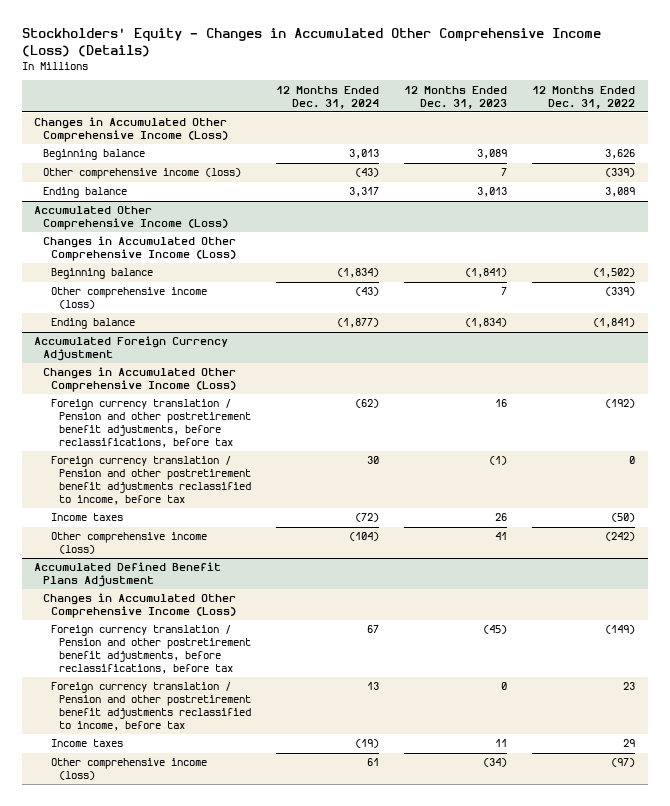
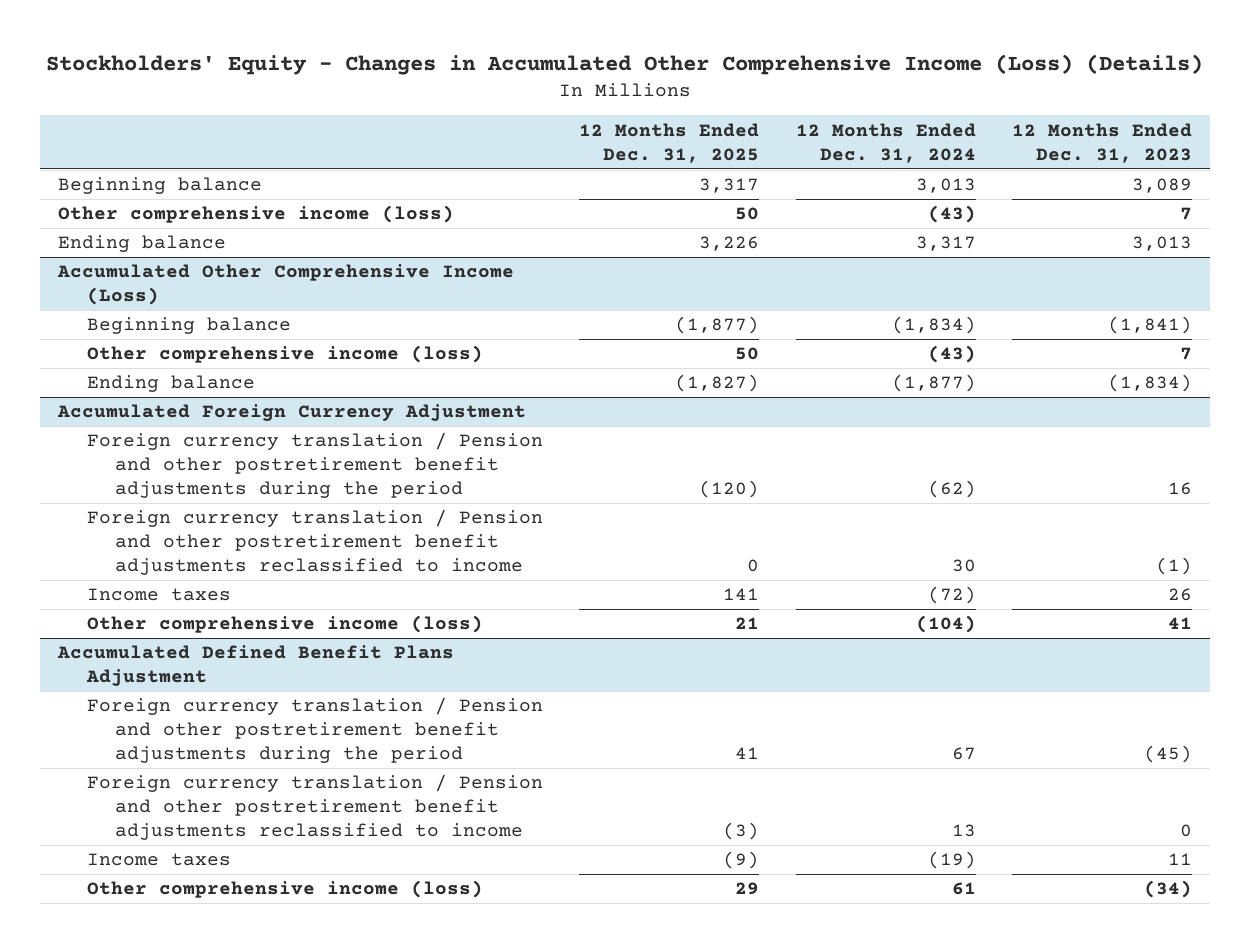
- | 12 Months Ended Dec. 31, 2024 | 12 Months Ended Dec. 31, 2023 | 12 Months Ended Dec. 31, 2022
+ | 12 Months Ended Dec. 31, 2025 | 12 Months Ended Dec. 31, 2024 | 12 Months Ended Dec. 31, 2023
- Changes in Accumulated Other Comprehensive Income (Loss)
@ Accumulated Other Comprehensive Income (Loss)
- Changes in Accumulated Other Comprehensive Income (Loss)
@ Accumulated Foreign Currency Adjustment
- Changes in Accumulated Other Comprehensive Income (Loss)
- Foreign currency translation / Pension and other postretirement benefit adjustments, before reclassifications, before tax | (62) | 16 | (192)
- Foreign currency translation / Pension and other postretirement benefit adjustments reclassified to income, before tax | 30 | (1) | 0
+ Foreign currency translation / Pension and other postretirement benefit adjustments during the period | (120) | (62) | 16
+ Foreign currency translation / Pension and other postretirement benefit adjustments reclassified to income | 0 | 30 | (1)
@ Accumulated Defined Benefit Plans Adjustment
- Changes in Accumulated Other Comprehensive Income (Loss)
- Foreign currency translation / Pension and other postretirement benefit adjustments, before reclassifications, before tax | 67 | (45) | (149)
- Foreign currency translation / Pension and other postretirement benefit adjustments reclassified to income, before tax | 13 | 0 | 23
+ Foreign currency translation / Pension and other postretirement benefit adjustments during the period | 41 | 67 | (45)
+ Foreign currency translation / Pension and other postretirement benefit adjustments reclassified to income | (3) | 13 | 0

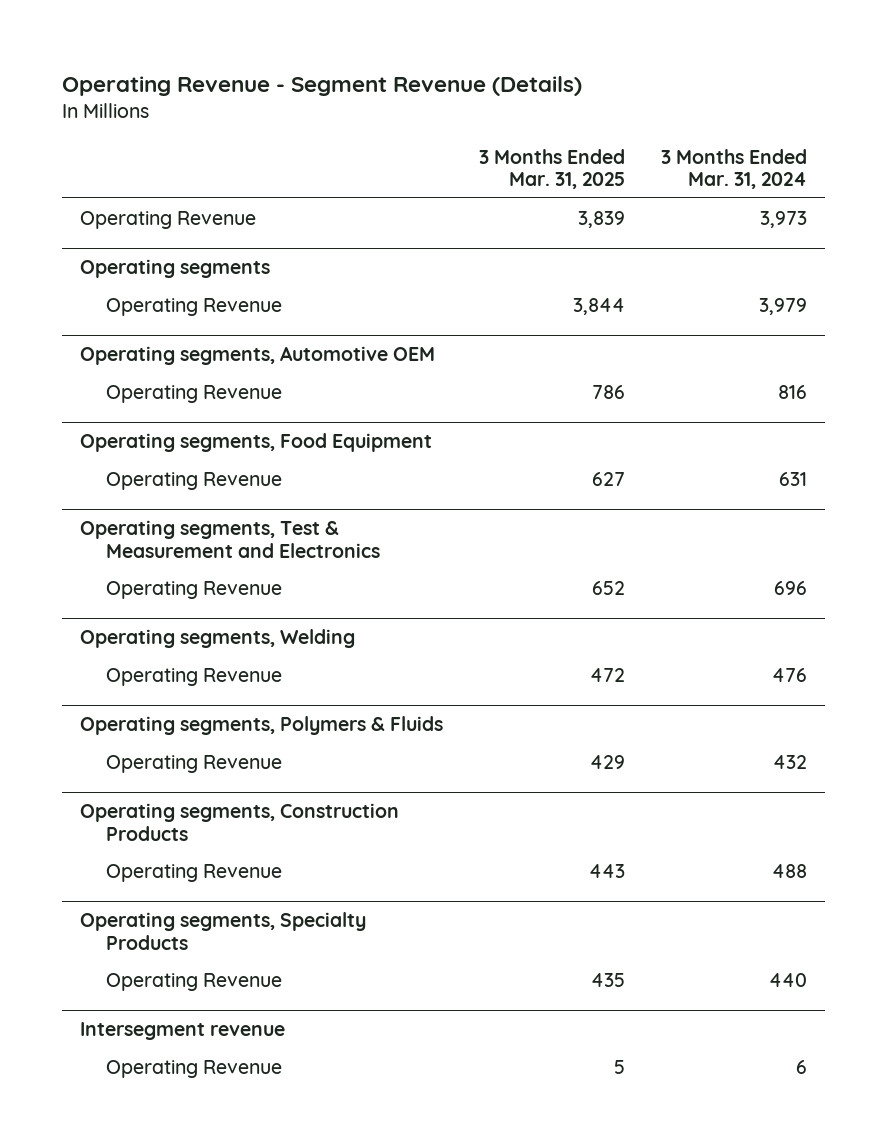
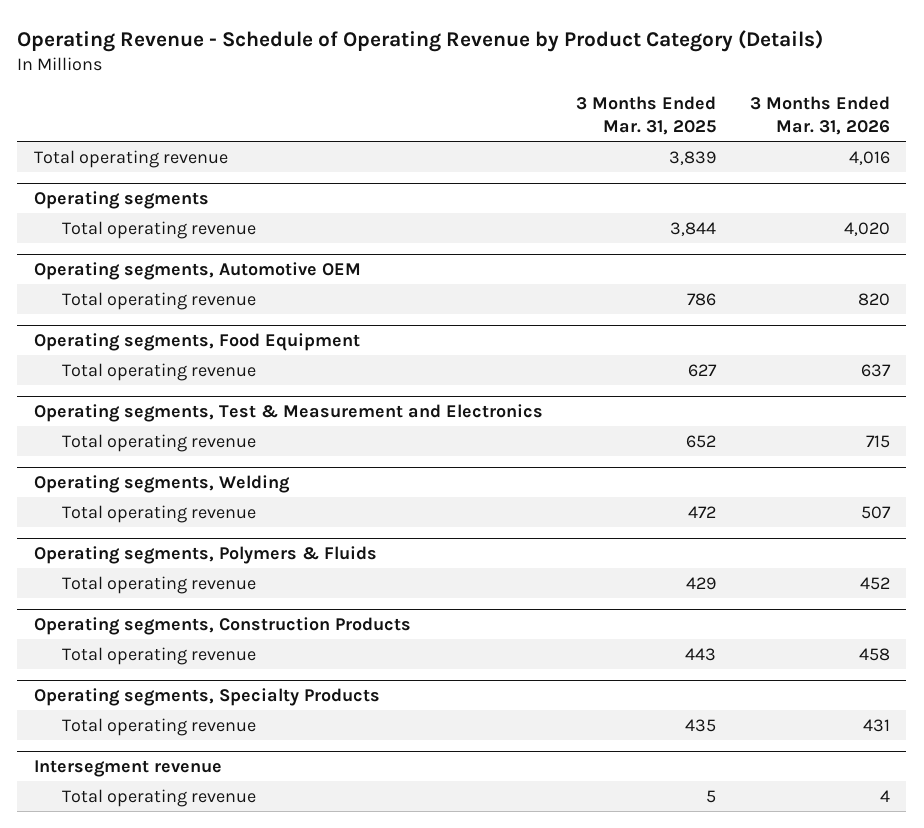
- Operating Revenue - Segment Revenue (Details)
+ Operating Revenue - Schedule of Operating Revenue by Product Category (Details)
- | 3 Months Ended Mar. 31, 2025 | 3 Months Ended Mar. 31, 2024
+ | 3 Months Ended Mar. 31, 2025 | 3 Months Ended Mar. 31, 2026
- Operating Revenue | 3,839 | 3,973
+ Total operating revenue | 3,839 | 4,016
@ Operating segments
- Operating Revenue | 3,844 | 3,979
+ Total operating revenue | 3,844 | 4,020
@ Operating segments, Automotive OEM
- Operating Revenue | 786 | 816
+ Total operating revenue | 786 | 820
@ Operating segments, Food Equipment
- Operating Revenue | 627 | 631
+ Total operating revenue | 627 | 637
@ Operating segments, Test & Measurement and Electronics
- Operating Revenue | 652 | 696
+ Total operating revenue | 652 | 715
@ Operating segments, Welding
- Operating Revenue | 472 | 476
+ Total operating revenue | 472 | 507
@ Operating segments, Polymers & Fluids
- Operating Revenue | 429 | 432
+ Total operating revenue | 429 | 452
@ Operating segments, Construction Products
- Operating Revenue | 443 | 488
+ Total operating revenue | 443 | 458
@ Operating segments, Specialty Products
- Operating Revenue | 435 | 440
+ Total operating revenue | 435 | 431
@ Intersegment revenue
- Operating Revenue | 5 | 6
+ Total operating revenue | 5 | 4

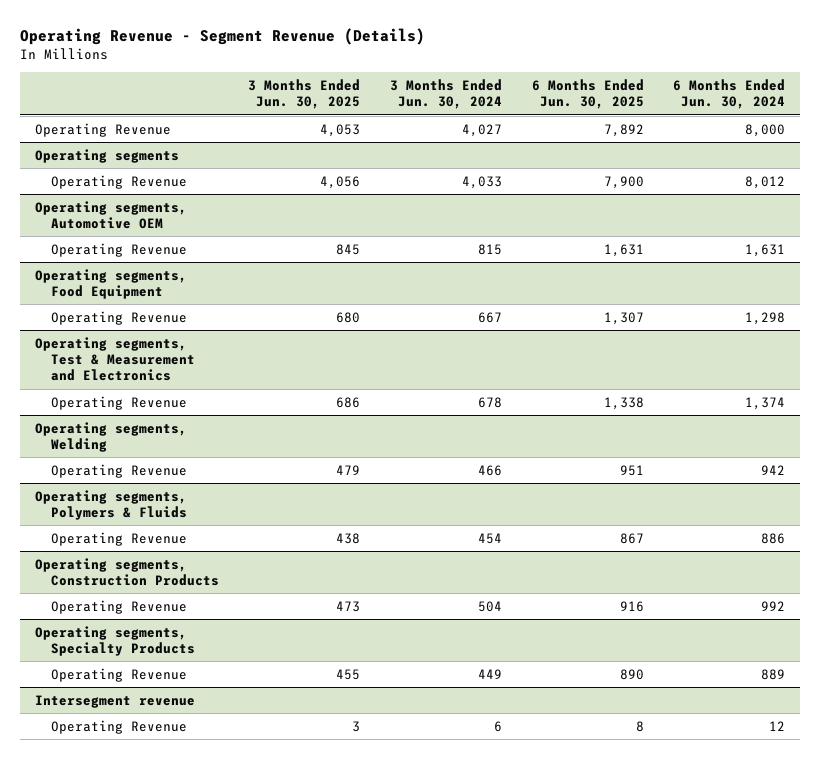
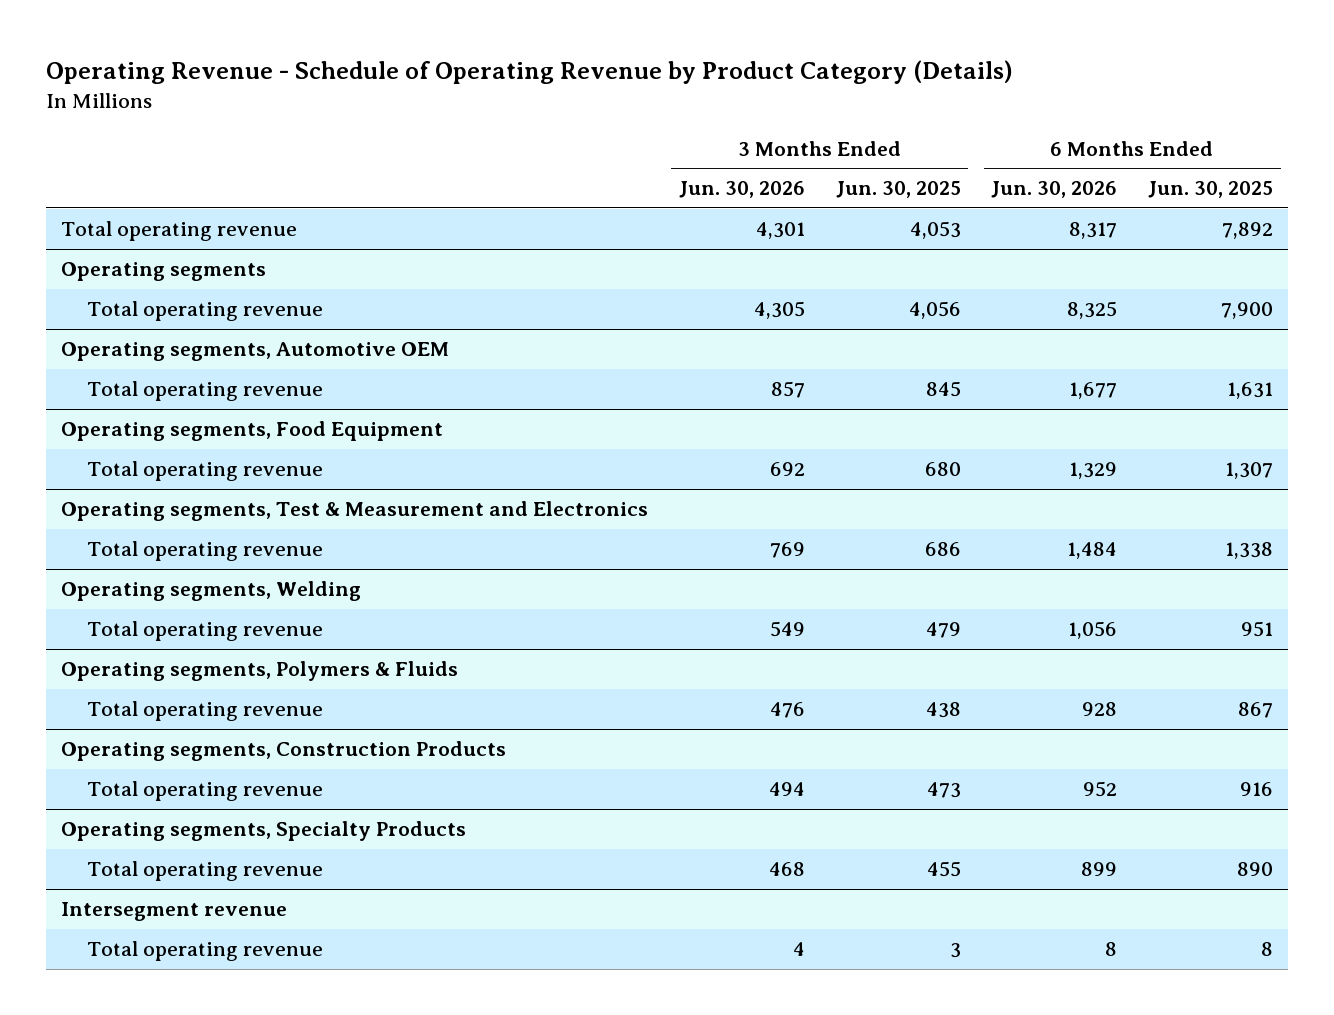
- Operating Revenue - Segment Revenue (Details)
+ Operating Revenue - Schedule of Operating Revenue by Product Category (Details)
- | 3 Months Ended Jun. 30, 2025 | 3 Months Ended Jun. 30, 2024 | 6 Months Ended Jun. 30, 2025 | 6 Months Ended Jun. 30, 2024
+ | 3 Months Ended Jun. 30, 2026 | 3 Months Ended Jun. 30, 2025 | 6 Months Ended Jun. 30, 2026 | 6 Months Ended Jun. 30, 2025
- Operating Revenue | 4,053 | 4,027 | 7,892 | 8,000
+ Total operating revenue | 4,301 | 4,053 | 8,317 | 7,892
@ Operating segments
- Operating Revenue | 4,056 | 4,033 | 7,900 | 8,012
+ Total operating revenue | 4,305 | 4,056 | 8,325 | 7,900
@ Operating segments, Automotive OEM
- Operating Revenue | 845 | 815 | 1,631 | 1,631
+ Total operating revenue | 857 | 845 | 1,677 | 1,631
@ Operating segments, Food Equipment
- Operating Revenue | 680 | 667 | 1,307 | 1,298
+ Total operating revenue | 692 | 680 | 1,329 | 1,307
@ Operating segments, Test & Measurement and Electronics
- Operating Revenue | 686 | 678 | 1,338 | 1,374
+ Total operating revenue | 769 | 686 | 1,484 | 1,338
@ Operating segments, Welding
- Operating Revenue | 479 | 466 | 951 | 942
+ Total operating revenue | 549 | 479 | 1,056 | 951
@ Operating segments, Polymers & Fluids
- Operating Revenue | 438 | 454 | 867 | 886
+ Total operating revenue | 476 | 438 | 928 | 867
@ Operating segments, Construction Products
- Operating Revenue | 473 | 504 | 916 | 992
+ Total operating revenue | 494 | 473 | 952 | 916
@ Operating segments, Specialty Products
- Operating Revenue | 455 | 449 | 890 | 889
+ Total operating revenue | 468 | 455 | 899 | 890
@ Intersegment revenue
- Operating Revenue | 3 | 6 | 8 | 12
+ Total operating revenue | 4 | 3 | 8 | 8

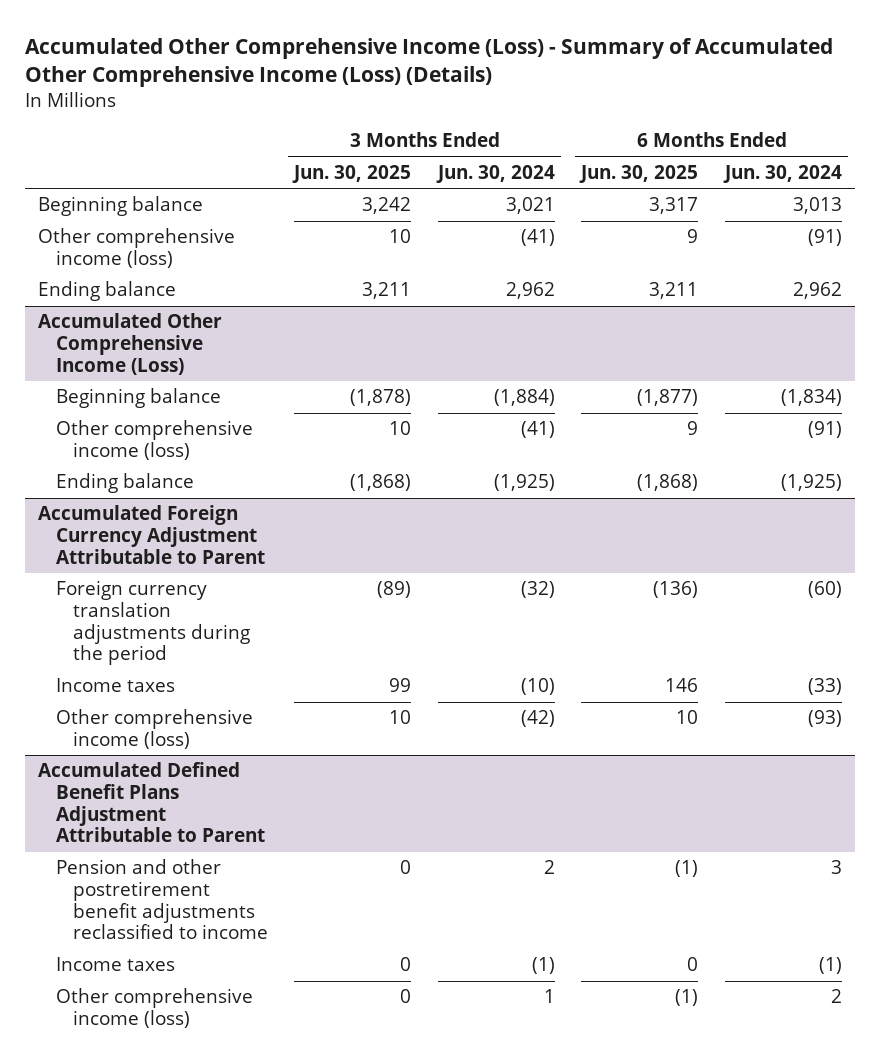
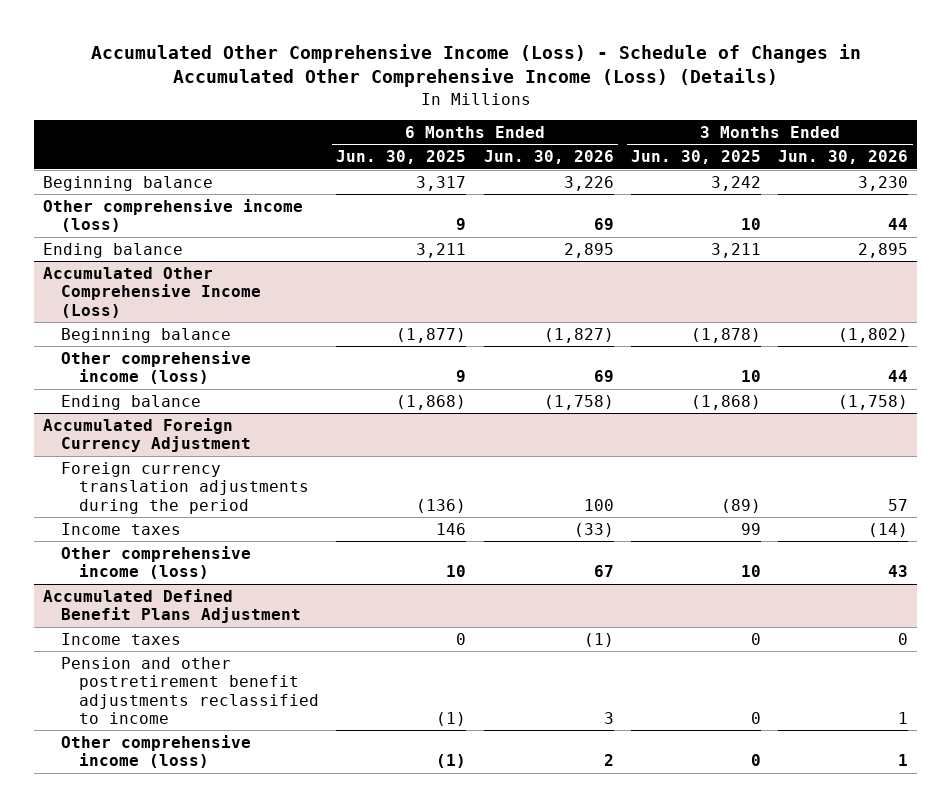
- Accumulated Other Comprehensive Income (Loss) - Summary of Accumulated Other Comprehensive Income (Loss) (Details)
+ Accumulated Other Comprehensive Income (Loss) - Schedule of Changes in Accumulated Other Comprehensive Income (Loss) (Details)
- | 3 Months Ended Jun. 30, 2025 | 3 Months Ended Jun. 30, 2024 | 6 Months Ended Jun. 30, 2025 | 6 Months Ended Jun. 30, 2024
+ | 6 Months Ended Jun. 30, 2025 | 6 Months Ended Jun. 30, 2026 | 3 Months Ended Jun. 30, 2025 | 3 Months Ended Jun. 30, 2026
- Accumulated Foreign Currency Adjustment Attributable to Parent
+ Accumulated Foreign Currency Adjustment
- Accumulated Defined Benefit Plans Adjustment Attributable to Parent
- Pension and other postretirement benefit adjustments reclassified to income | 0 | 2 | (1) | 3
+ Accumulated Defined Benefit Plans Adjustment
+ Pension and other postretirement benefit adjustments reclassified to income | (1) | 3 | 0 | 1

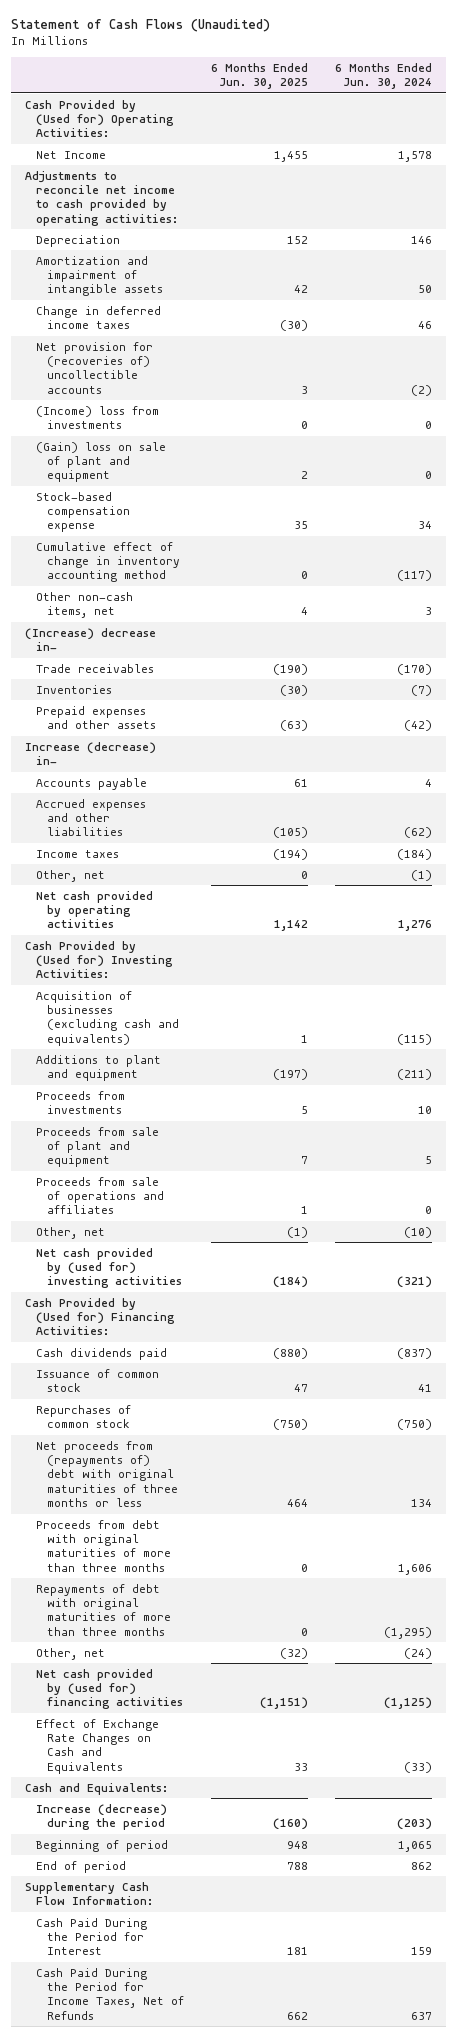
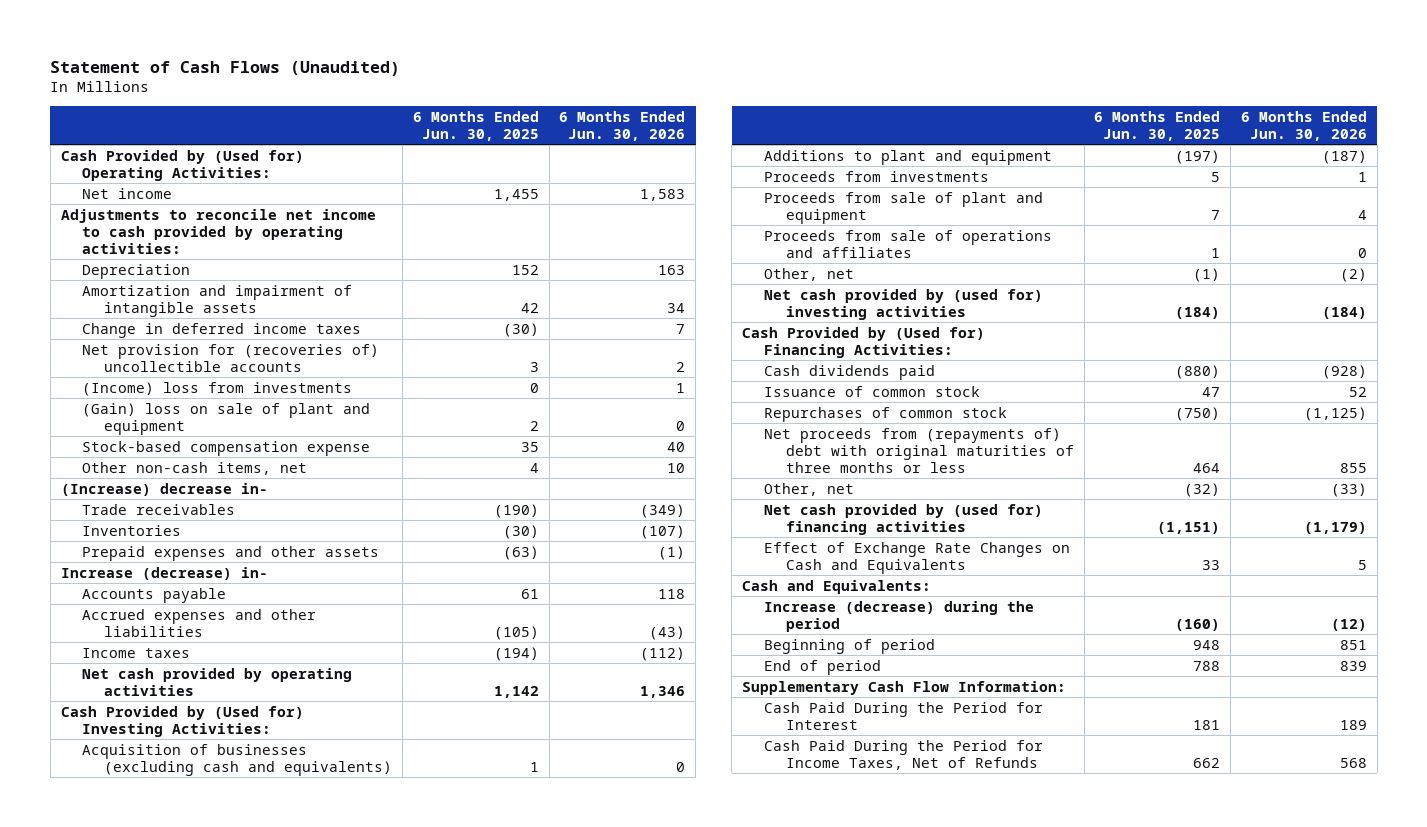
- | 6 Months Ended Jun. 30, 2025 | 6 Months Ended Jun. 30, 2024
+ | 6 Months Ended Jun. 30, 2025 | 6 Months Ended Jun. 30, 2026
- Net Income | 1,455 | 1,578
+ Net income | 1,455 | 1,583
- Cumulative effect of change in inventory accounting method | 0 | (117)
- Other, net | 0 | (1)
- Proceeds from debt with original maturities of more than three months | 0 | 1,606
- Repayments of debt with original maturities of more than three months | 0 | (1,295)

